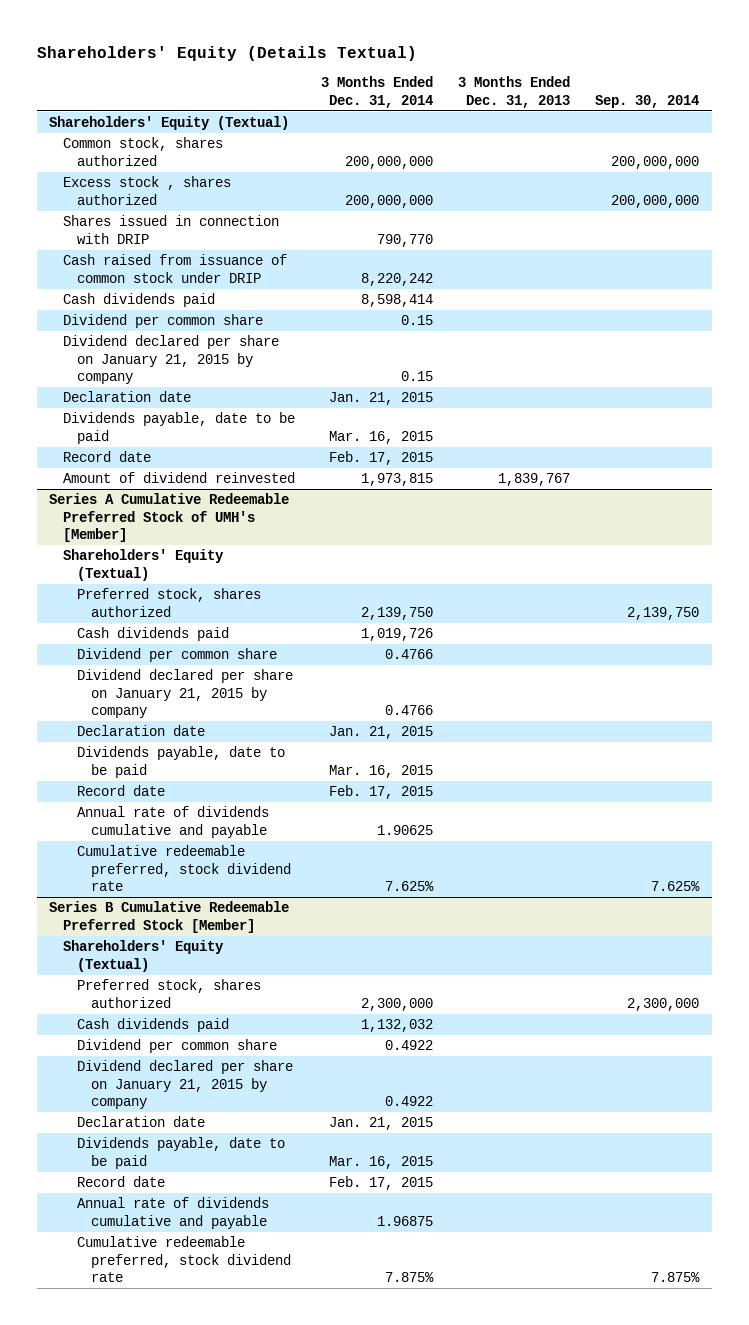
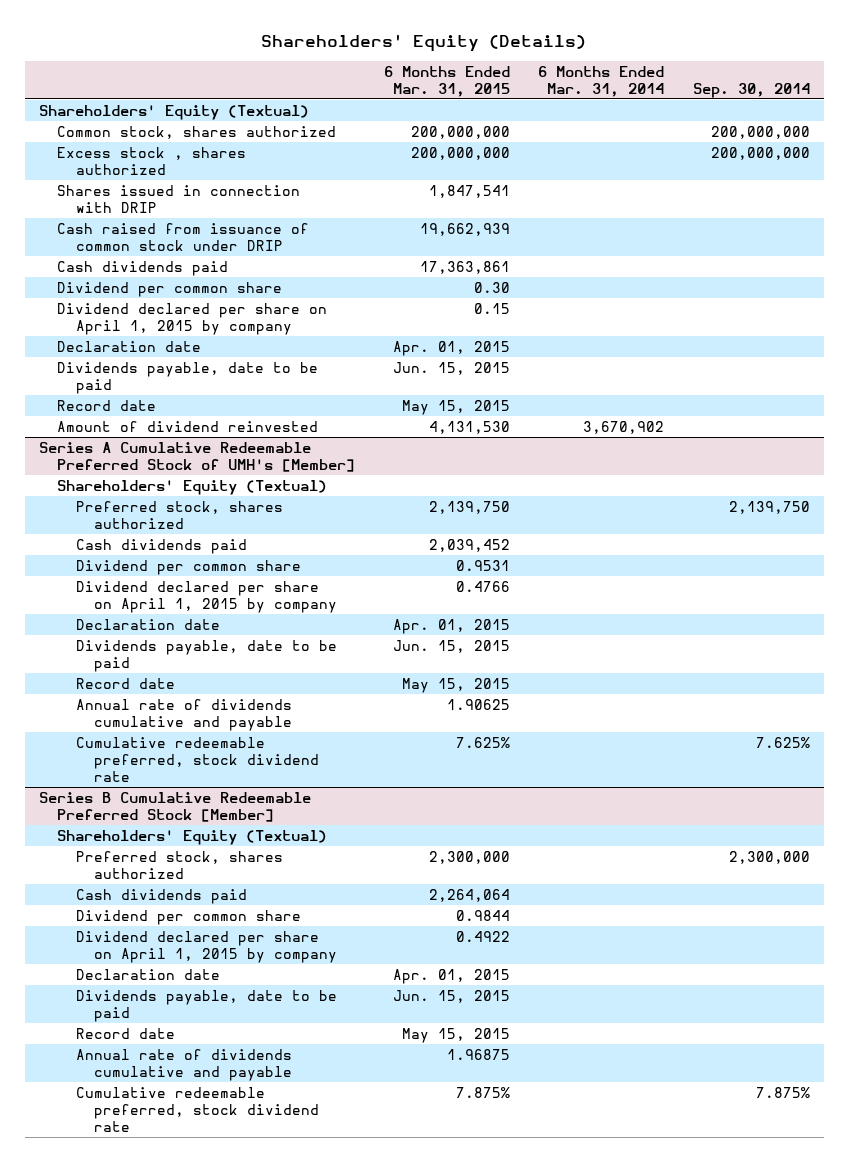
- Shareholders' Equity (Details Textual)
+ Shareholders' Equity (Details)
- | 3 Months Ended Dec. 31, 2014 | 3 Months Ended Dec. 31, 2013 | Sep. 30, 2014
+ | 6 Months Ended Mar. 31, 2015 | 6 Months Ended Mar. 31, 2014 | Sep. 30, 2014
- Dividend declared per share on January 21, 2015 by company | 0.15 | |
+ Dividend declared per share on April 1, 2015 by company | 0.15 | |
@ Series A Cumulative Redeemable Preferred Stock of UMH's [Member]
- Dividend declared per share on January 21, 2015 by company | 0.4766 | |
+ Dividend declared per share on April 1, 2015 by company | 0.4766 | |
@ Series B Cumulative Redeemable Preferred Stock [Member]
- Dividend declared per share on January 21, 2015 by company | 0.4922 | |
+ Dividend declared per share on April 1, 2015 by company | 0.4922 | |

